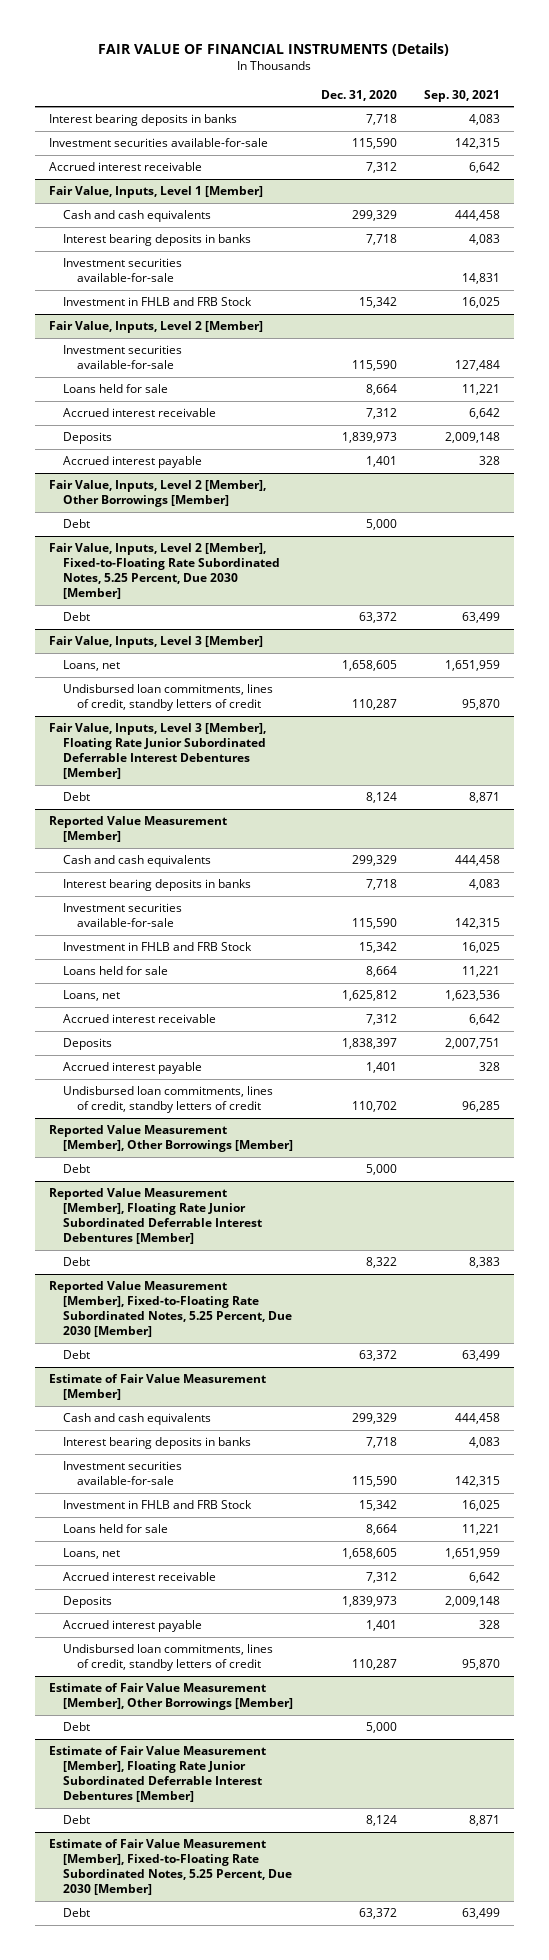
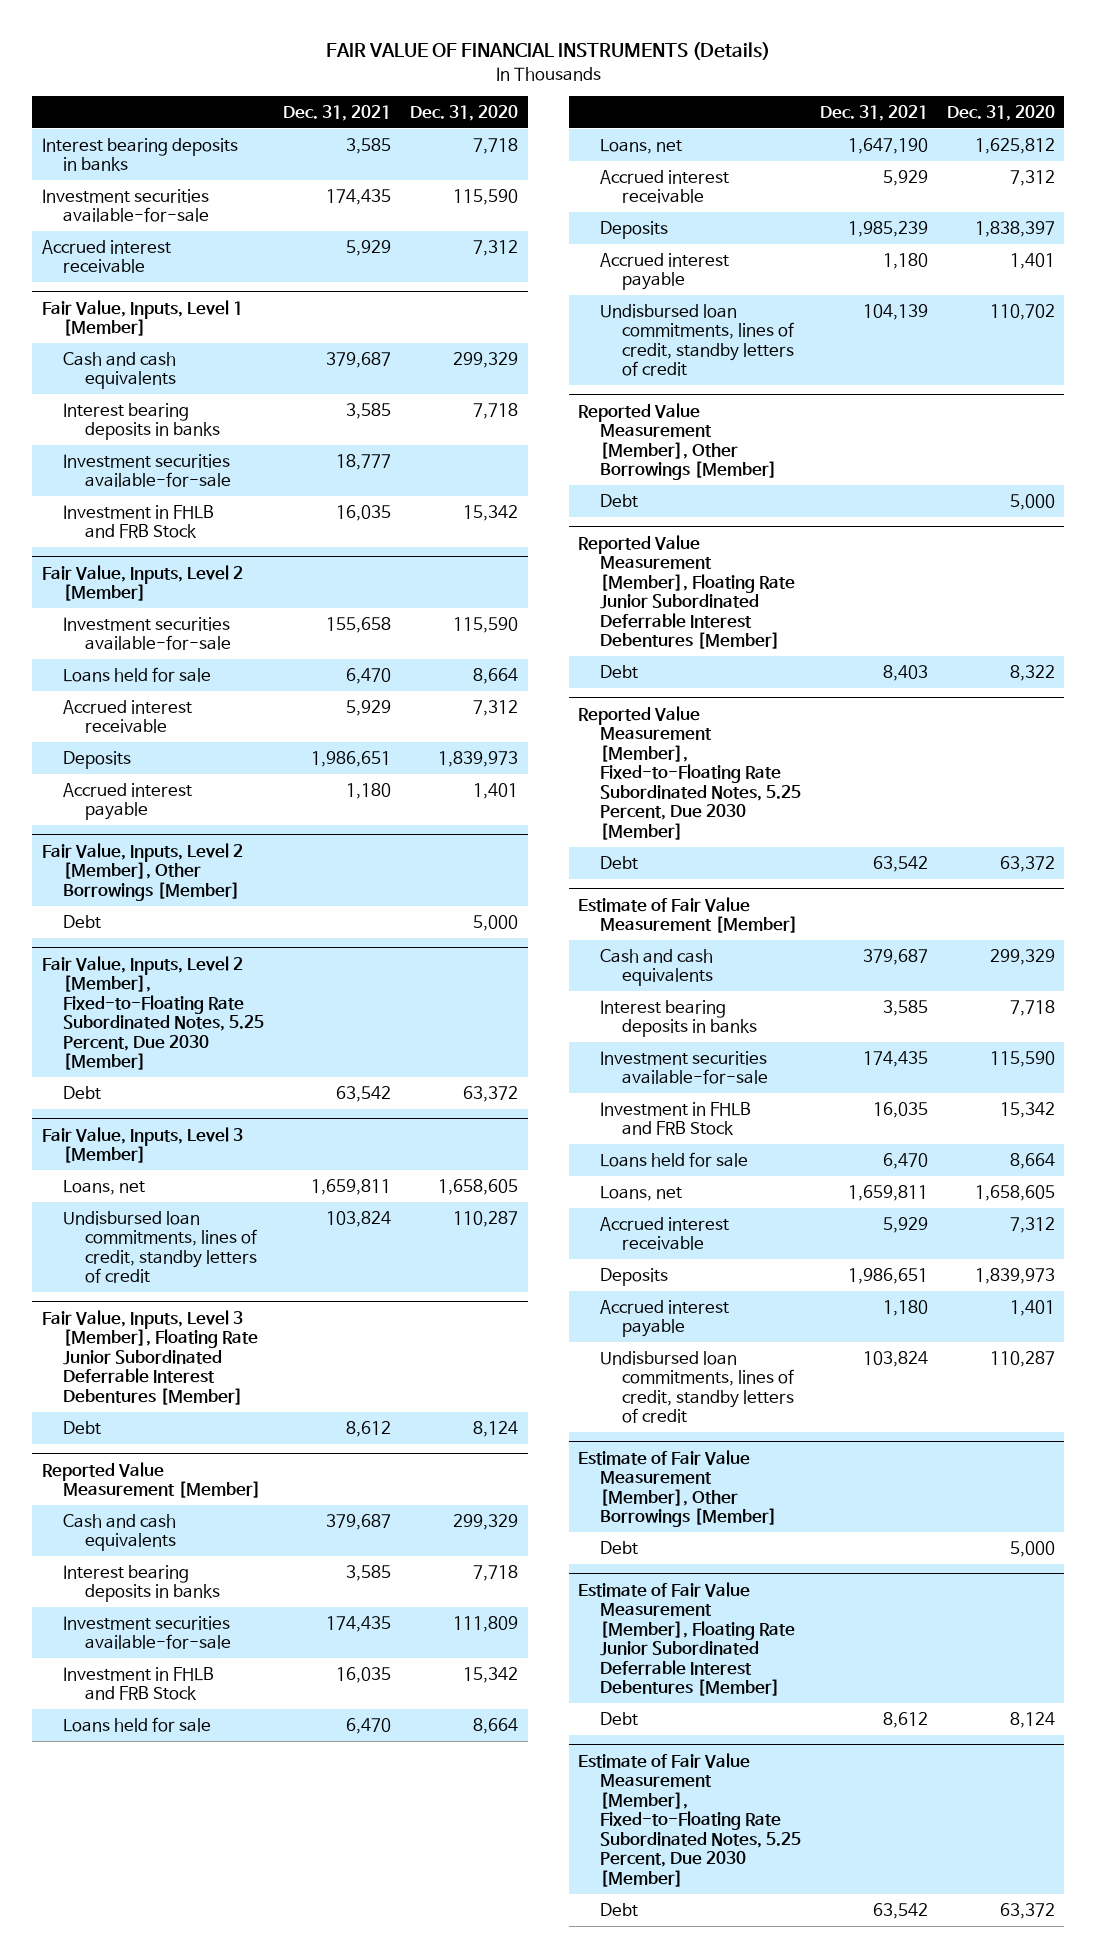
- | Dec. 31, 2020 | Sep. 30, 2021
+ | Dec. 31, 2021 | Dec. 31, 2020
@ Reported Value Measurement [Member]
- Investment securities available-for-sale | 115,590 | 142,315
+ Investment securities available-for-sale | 174,435 | 111,809

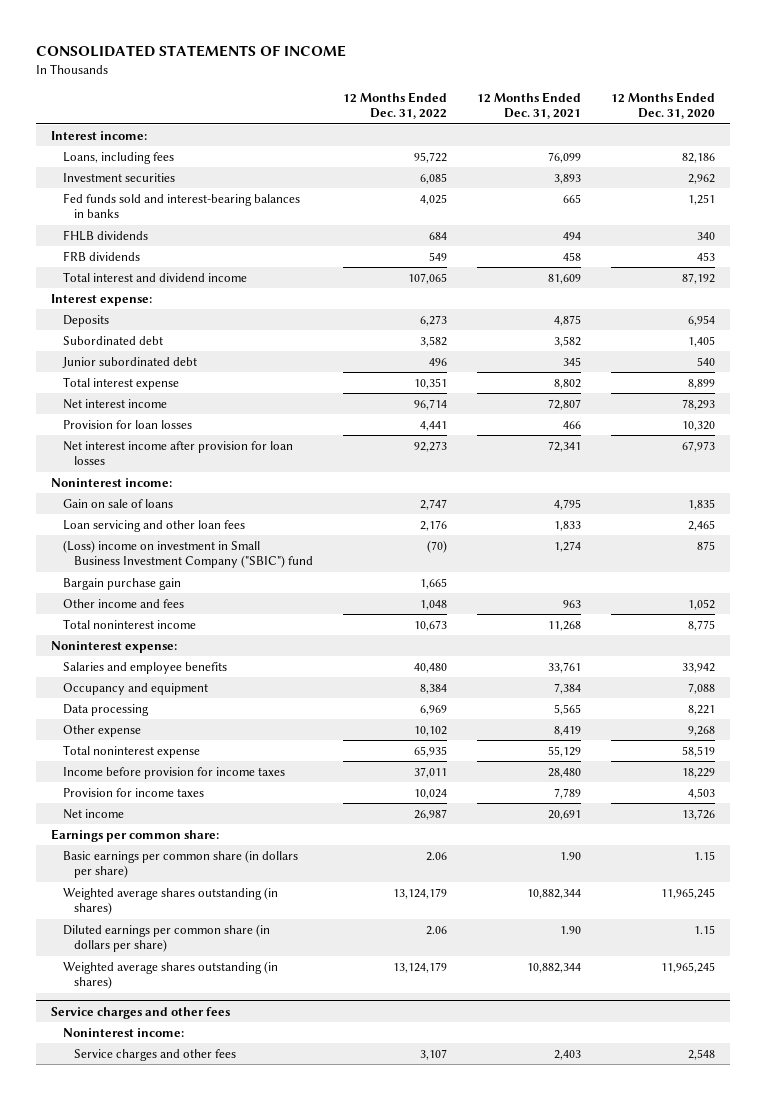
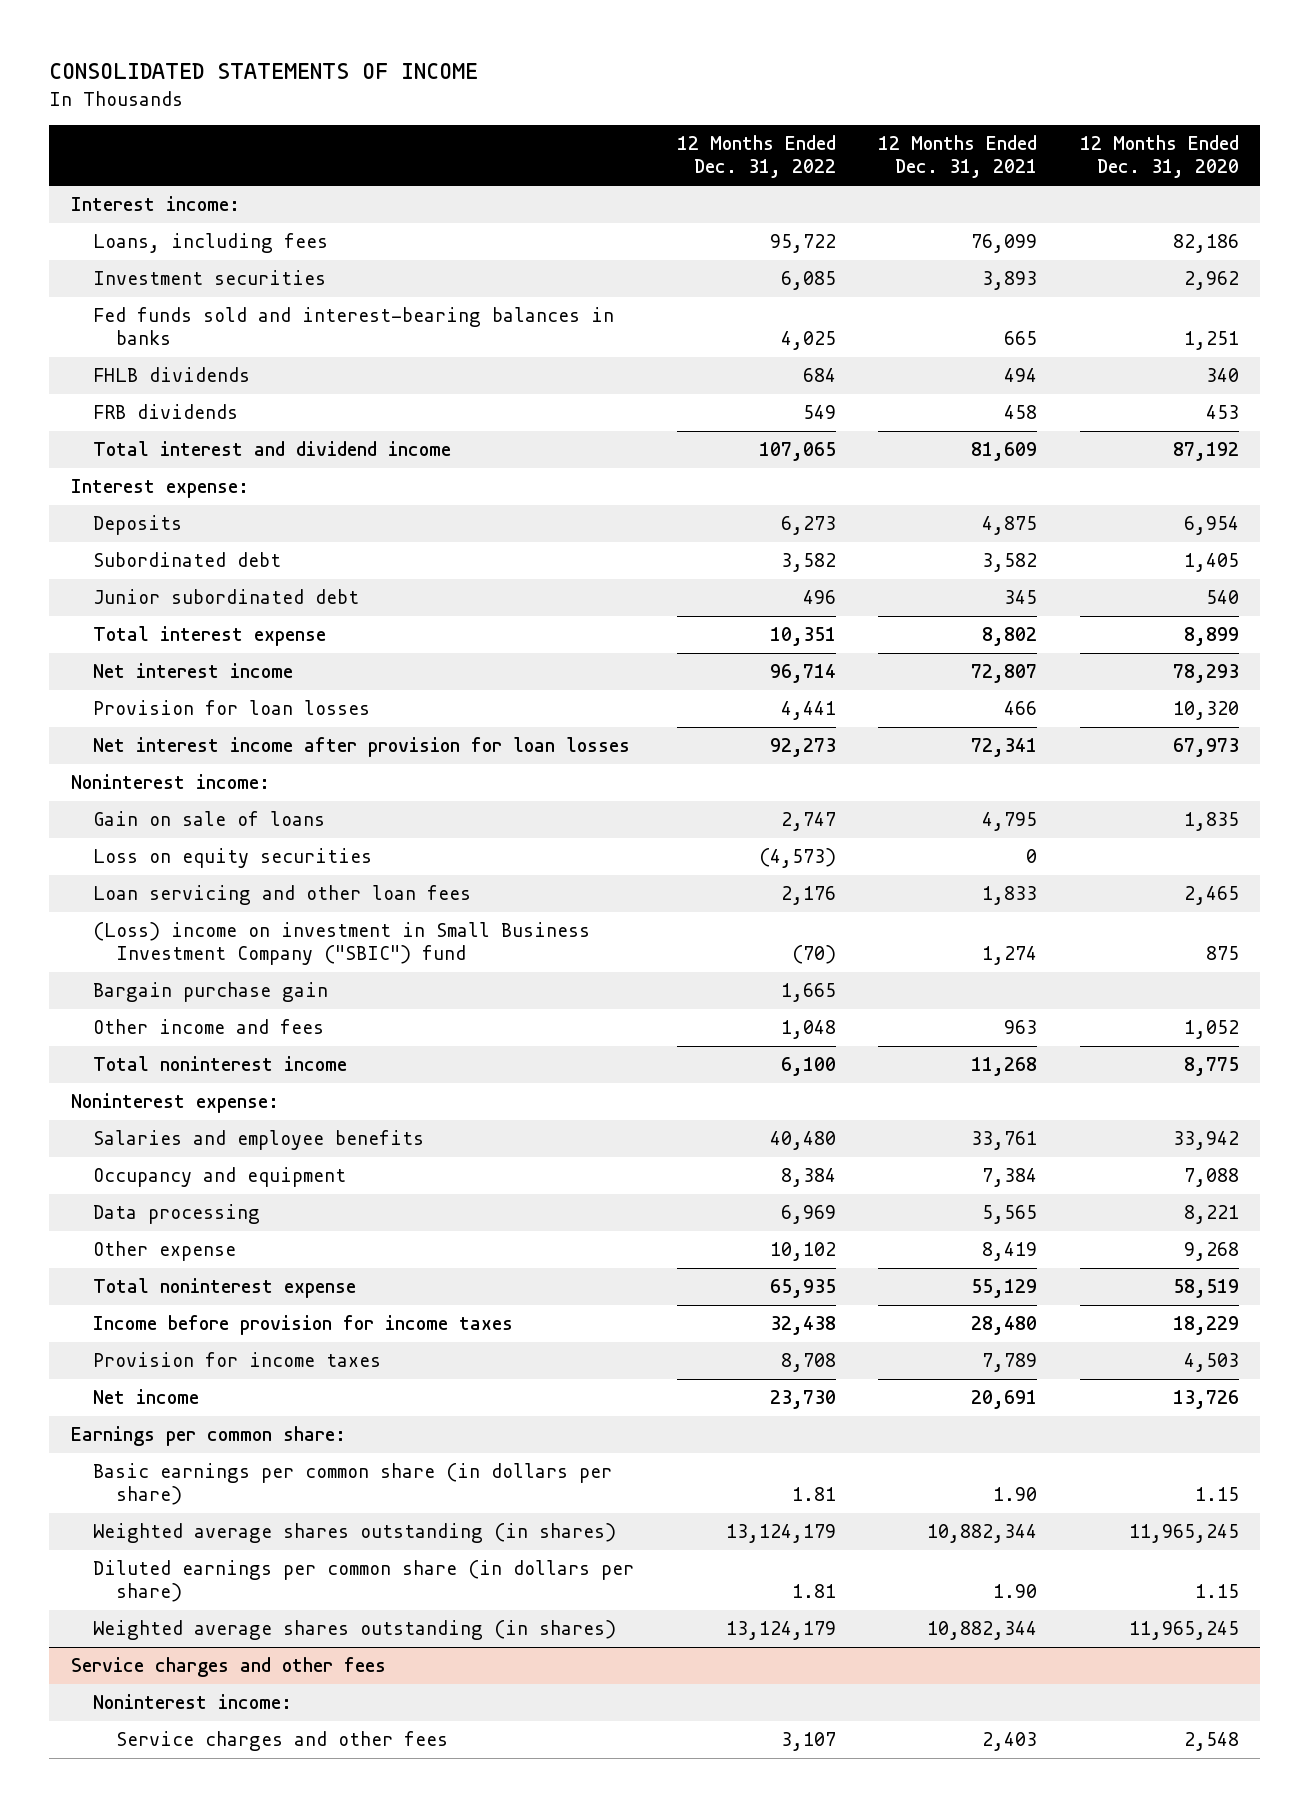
+ Loss on equity securities | (4,573) | 0 |
- Total noninterest income | 10,673 | 11,268 | 8,775
+ Total noninterest income | 6,100 | 11,268 | 8,775
- Income before provision for income taxes | 37,011 | 28,480 | 18,229
- Provision for income taxes | 10,024 | 7,789 | 4,503
- Net income | 26,987 | 20,691 | 13,726
+ Income before provision for income taxes | 32,438 | 28,480 | 18,229
+ Provision for income taxes | 8,708 | 7,789 | 4,503
+ Net income | 23,730 | 20,691 | 13,726
- Basic earnings per common share (in dollars per share) | 2.06 | 1.90 | 1.15
+ Basic earnings per common share (in dollars per share) | 1.81 | 1.90 | 1.15
- Diluted earnings per common share (in dollars per share) | 2.06 | 1.90 | 1.15
+ Diluted earnings per common share (in dollars per share) | 1.81 | 1.90 | 1.15

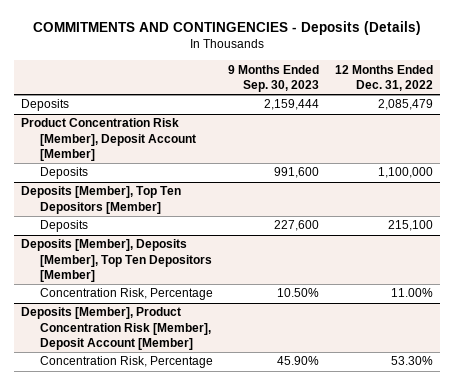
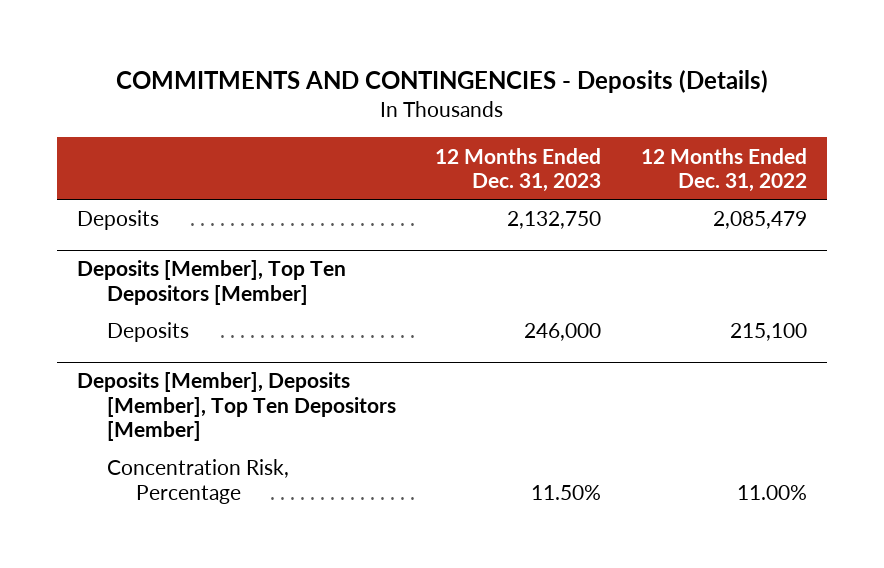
- | 9 Months Ended Sep. 30, 2023 | 12 Months Ended Dec. 31, 2022
+ | 12 Months Ended Dec. 31, 2023 | 12 Months Ended Dec. 31, 2022
- Product Concentration Risk [Member], Deposit Account [Member]
- Deposits | 991,600 | 1,100,000
- Deposits [Member], Product Concentration Risk [Member], Deposit Account [Member]
- Concentration Risk, Percentage | 45.90% | 53.30%

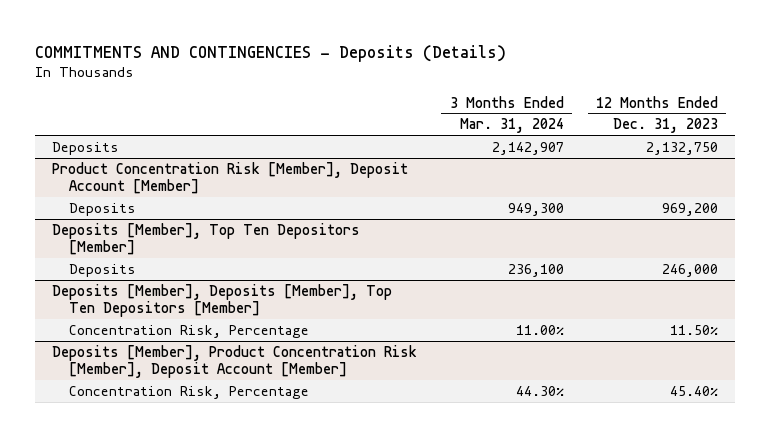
- | 12 Months Ended Dec. 31, 2023 | 12 Months Ended Dec. 31, 2022
+ | 3 Months Ended Mar. 31, 2024 | 12 Months Ended Dec. 31, 2023
+ Product Concentration Risk [Member], Deposit Account [Member]
+ Deposits | 949,300 | 969,200
+ Deposits [Member], Product Concentration Risk [Member], Deposit Account [Member]
+ Concentration Risk, Percentage | 44.30% | 45.40%

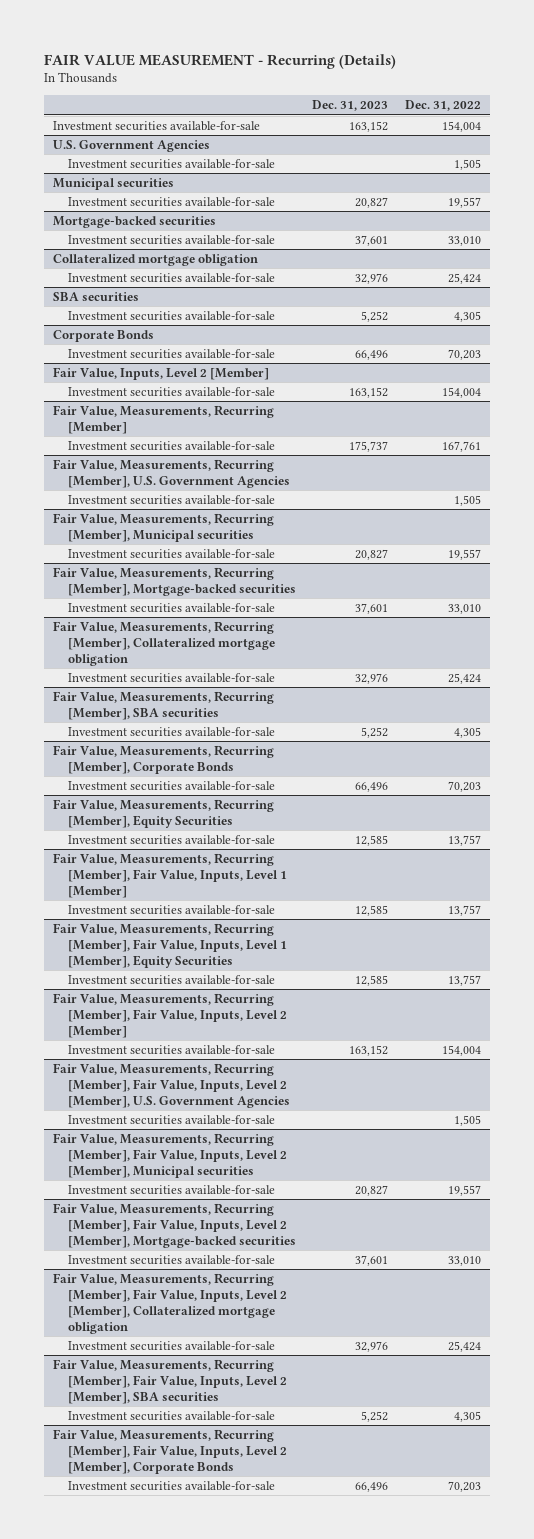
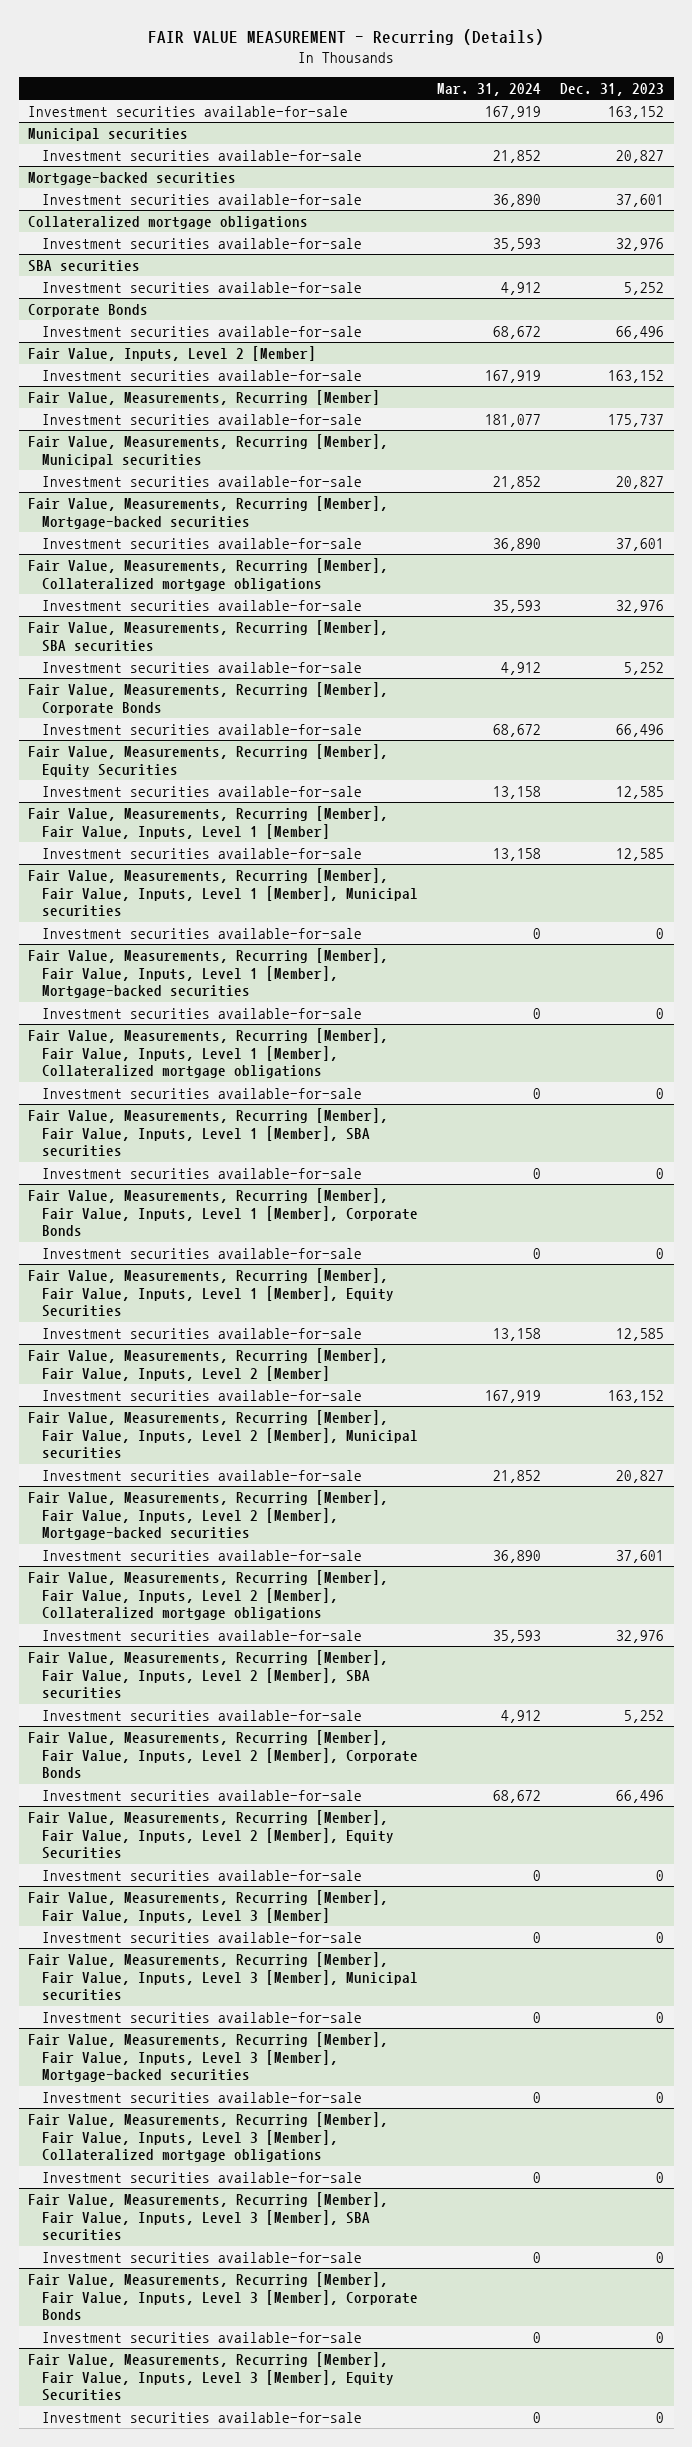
- | Dec. 31, 2023 | Dec. 31, 2022
+ | Mar. 31, 2024 | Dec. 31, 2023
- U.S. Government Agencies
- Investment securities available-for-sale | | 1,505
- Collateralized mortgage obligation
+ Collateralized mortgage obligations
- Fair Value, Measurements, Recurring [Member], U.S. Government Agencies
- Investment securities available-for-sale | | 1,505
- Fair Value, Measurements, Recurring [Member], Collateralized mortgage obligation
+ Fair Value, Measurements, Recurring [Member], Collateralized mortgage obligations
+ Fair Value, Measurements, Recurring [Member], Fair Value, Inputs, Level 1 [Member], Municipal securities
+ Investment securities available-for-sale | 0 | 0
+ Fair Value, Measurements, Recurring [Member], Fair Value, Inputs, Level 1 [Member], Mortgage-backed securities
+ Investment securities available-for-sale | 0 | 0
+ Fair Value, Measurements, Recurring [Member], Fair Value, Inputs, Level 1 [Member], Collateralized mortgage obligations
+ Investment securities available-for-sale | 0 | 0
+ Fair Value, Measurements, Recurring [Member], Fair Value, Inputs, Level 1 [Member], SBA securities
+ Investment securities available-for-sale | 0 | 0
+ Fair Value, Measurements, Recurring [Member], Fair Value, Inputs, Level 1 [Member], Corporate Bonds
+ Investment securities available-for-sale | 0 | 0
- Fair Value, Measurements, Recurring [Member], Fair Value, Inputs, Level 2 [Member], U.S. Government Agencies
- Investment securities available-for-sale | | 1,505
- Fair Value, Measurements, Recurring [Member], Fair Value, Inputs, Level 2 [Member], Collateralized mortgage obligation
+ Fair Value, Measurements, Recurring [Member], Fair Value, Inputs, Level 2 [Member], Collateralized mortgage obligations
+ Fair Value, Measurements, Recurring [Member], Fair Value, Inputs, Level 2 [Member], Equity Securities
+ Investment securities available-for-sale | 0 | 0
+ Fair Value, Measurements, Recurring [Member], Fair Value, Inputs, Level 3 [Member]
+ Investment securities available-for-sale | 0 | 0
+ Fair Value, Measurements, Recurring [Member], Fair Value, Inputs, Level 3 [Member], Municipal securities
+ Investment securities available-for-sale | 0 | 0
+ Fair Value, Measurements, Recurring [Member], Fair Value, Inputs, Level 3 [Member], Mortgage-backed securities
+ Investment securities available-for-sale | 0 | 0
+ Fair Value, Measurements, Recurring [Member], Fair Value, Inputs, Level 3 [Member], Collateralized mortgage obligations
+ Investment securities available-for-sale | 0 | 0
+ Fair Value, Measurements, Recurring [Member], Fair Value, Inputs, Level 3 [Member], SBA securities
+ Investment securities available-for-sale | 0 | 0
+ Fair Value, Measurements, Recurring [Member], Fair Value, Inputs, Level 3 [Member], Corporate Bonds
+ Investment securities available-for-sale | 0 | 0
+ Fair Value, Measurements, Recurring [Member], Fair Value, Inputs, Level 3 [Member], Equity Securities
+ Investment securities available-for-sale | 0 | 0

